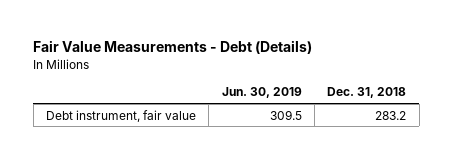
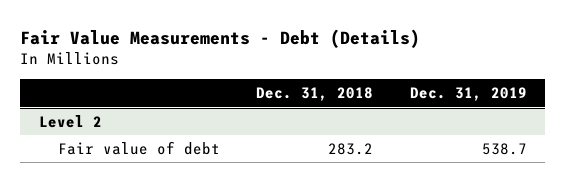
- | Jun. 30, 2019 | Dec. 31, 2018
+ | Dec. 31, 2018 | Dec. 31, 2019
- Debt instrument, fair value | 309.5 | 283.2
+ Level 2
+ Fair value of debt | 283.2 | 538.7

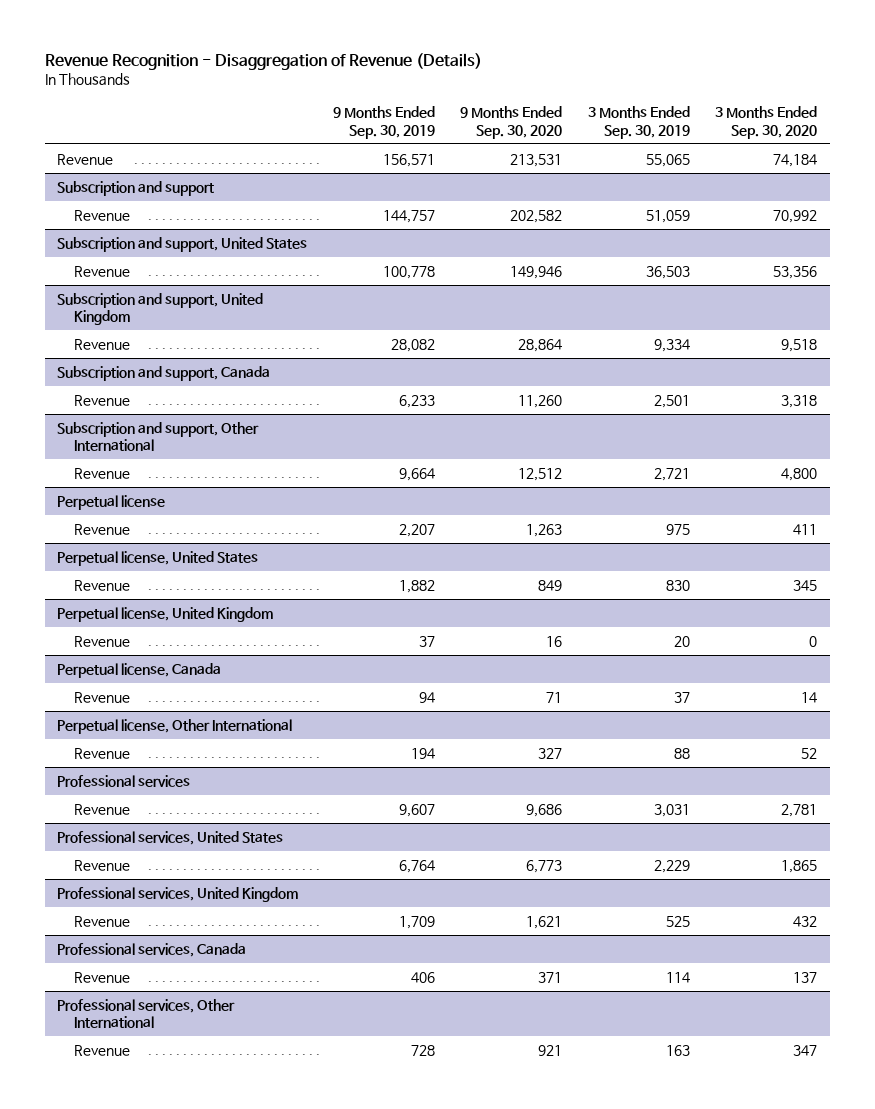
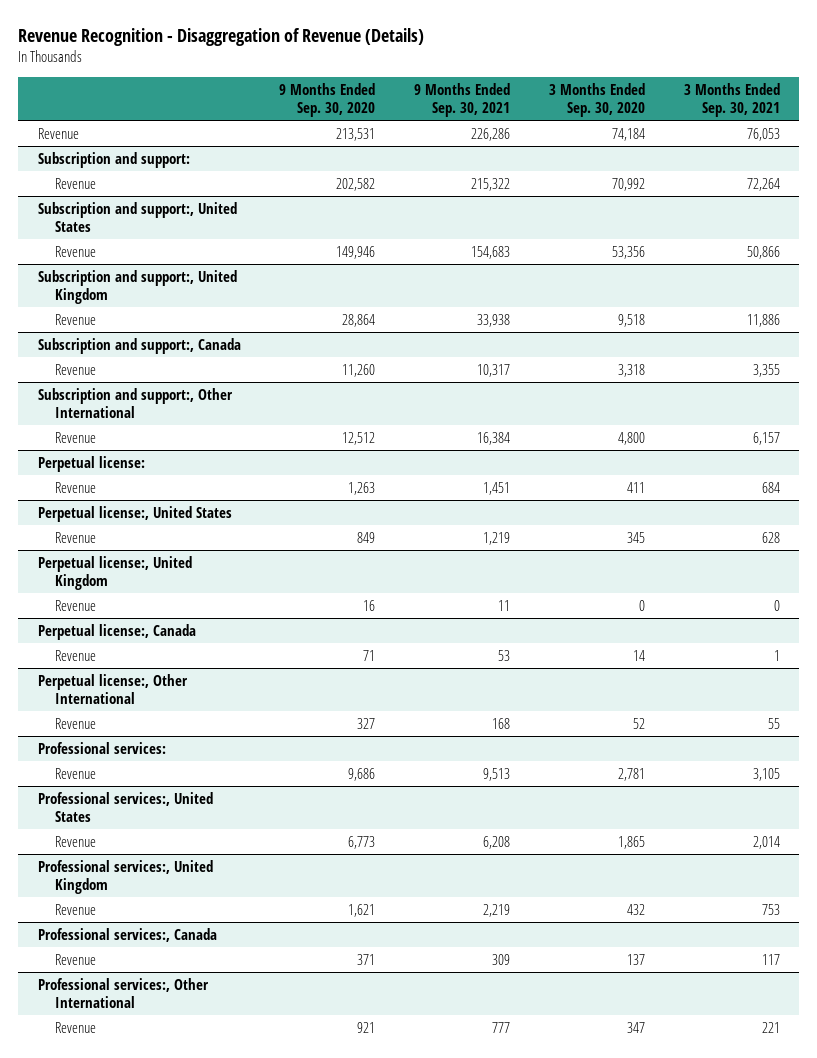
- | 9 Months Ended Sep. 30, 2019 | 9 Months Ended Sep. 30, 2020 | 3 Months Ended Sep. 30, 2019 | 3 Months Ended Sep. 30, 2020
+ | 9 Months Ended Sep. 30, 2020 | 9 Months Ended Sep. 30, 2021 | 3 Months Ended Sep. 30, 2020 | 3 Months Ended Sep. 30, 2021
- Subscription and support
+ Subscription and support:
- Subscription and support, United States
+ Subscription and support:, United States
- Subscription and support, United Kingdom
+ Subscription and support:, United Kingdom
- Subscription and support, Canada
+ Subscription and support:, Canada
- Subscription and support, Other International
+ Subscription and support:, Other International
- Perpetual license
+ Perpetual license:
- Perpetual license, United States
+ Perpetual license:, United States
- Perpetual license, United Kingdom
+ Perpetual license:, United Kingdom
- Perpetual license, Canada
+ Perpetual license:, Canada
- Perpetual license, Other International
+ Perpetual license:, Other International
- Professional services
+ Professional services:
- Professional services, United States
+ Professional services:, United States
- Professional services, United Kingdom
+ Professional services:, United Kingdom
- Professional services, Canada
+ Professional services:, Canada
- Professional services, Other International
+ Professional services:, Other International

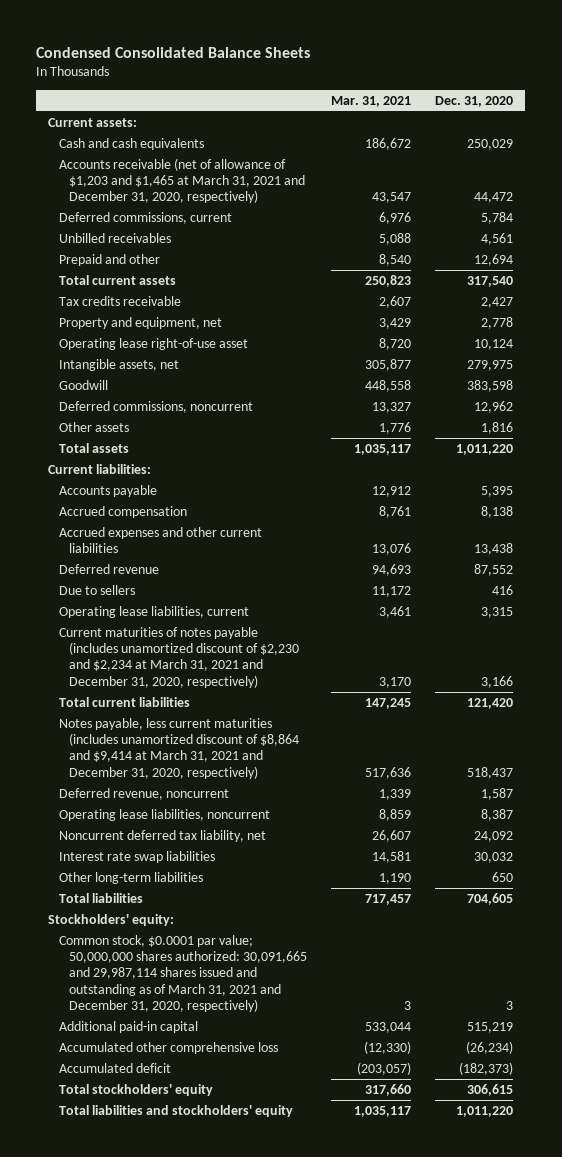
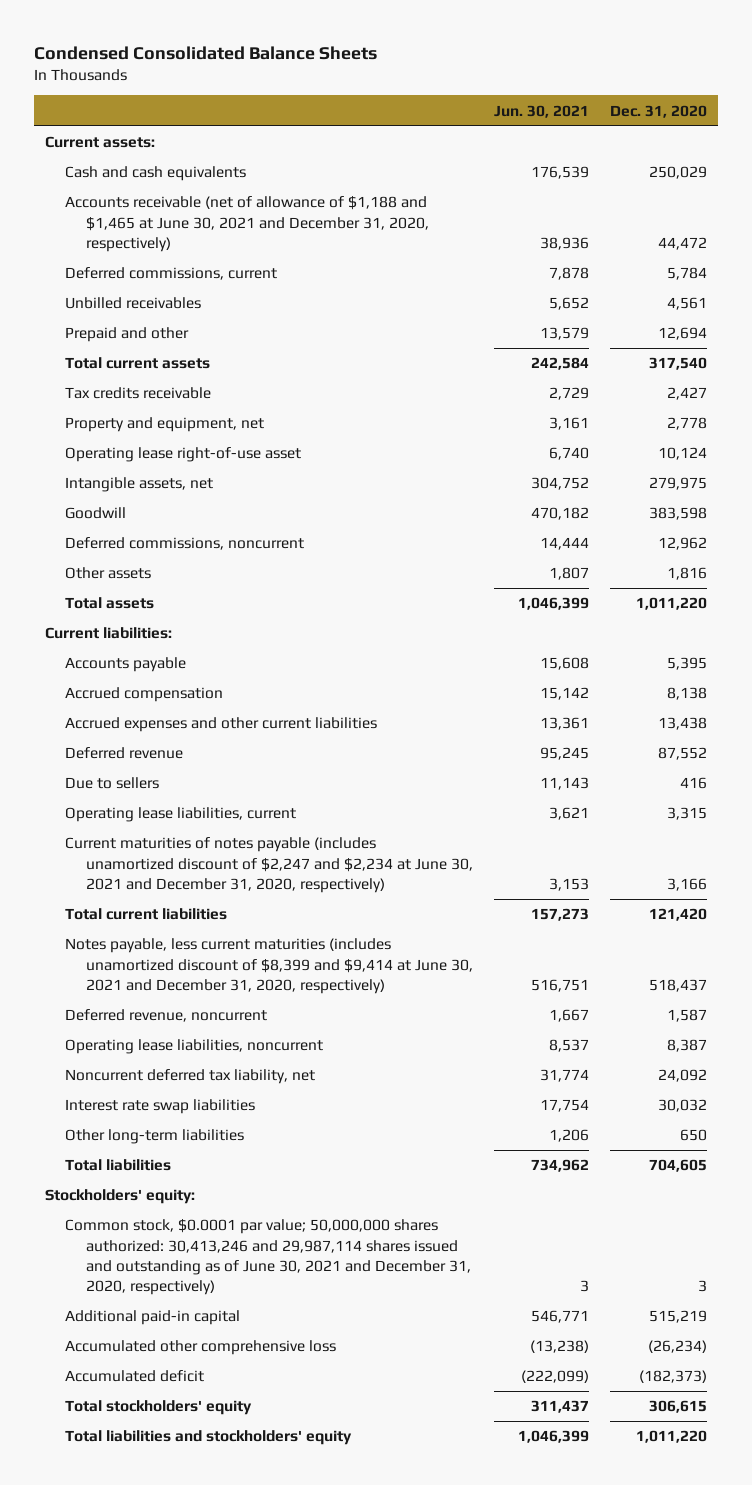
- | Mar. 31, 2021 | Dec. 31, 2020
+ | Jun. 30, 2021 | Dec. 31, 2020
- Accounts receivable (net of allowance of $1,203 and $1,465 at March 31, 2021 and December 31, 2020, respectively) | 43,547 | 44,472
+ Accounts receivable (net of allowance of $1,188 and $1,465 at June 30, 2021 and December 31, 2020, respectively) | 38,936 | 44,472
- Current maturities of notes payable (includes unamortized discount of $2,230 and $2,234 at March 31, 2021 and December 31, 2020, respectively) | 3,170 | 3,166
+ Current maturities of notes payable (includes unamortized discount of $2,247 and $2,234 at June 30, 2021 and December 31, 2020, respectively) | 3,153 | 3,166
- Notes payable, less current maturities (includes unamortized discount of $8,864 and $9,414 at March 31, 2021 and December 31, 2020, respectively) | 517,636 | 518,437
+ Notes payable, less current maturities (includes unamortized discount of $8,399 and $9,414 at June 30, 2021 and December 31, 2020, respectively) | 516,751 | 518,437
- Common stock, $0.0001 par value; 50,000,000 shares authorized: 30,091,665 and 29,987,114 shares issued and outstanding as of March 31, 2021 and December 31, 2020, respectively) | 3 | 3
+ Common stock, $0.0001 par value; 50,000,000 shares authorized: 30,413,246 and 29,987,114 shares issued and outstanding as of June 30, 2021 and December 31, 2020, respectively) | 3 | 3

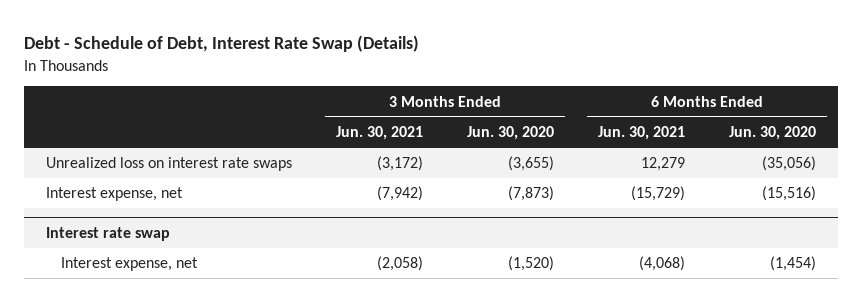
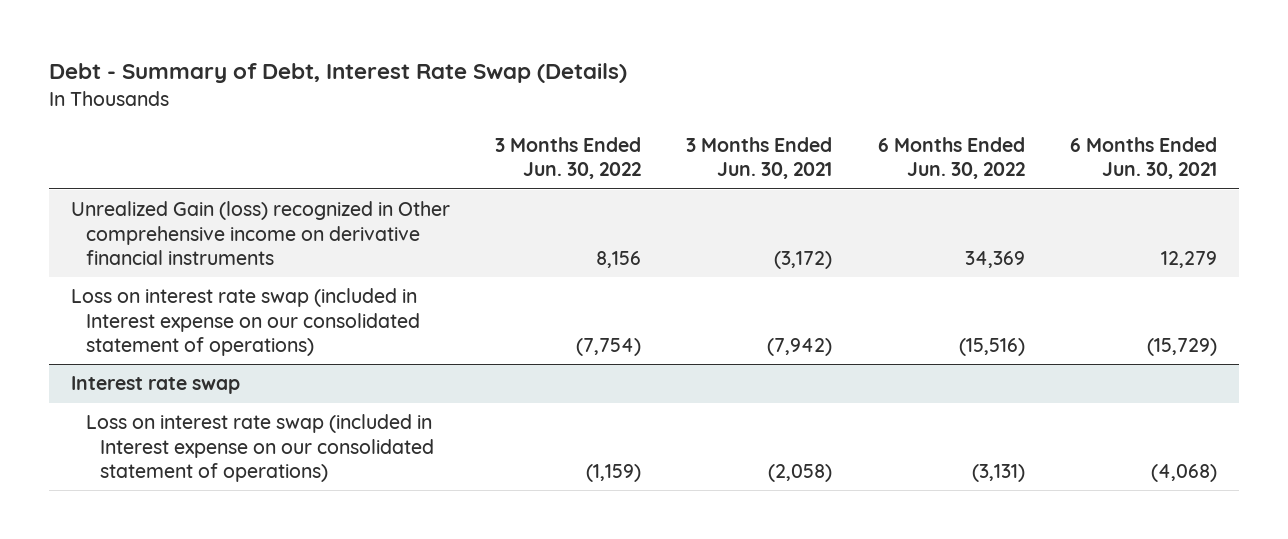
- Debt - Schedule of Debt, Interest Rate Swap (Details)
+ Debt - Summary of Debt, Interest Rate Swap (Details)
- | 3 Months Ended Jun. 30, 2021 | 3 Months Ended Jun. 30, 2020 | 6 Months Ended Jun. 30, 2021 | 6 Months Ended Jun. 30, 2020
+ | 3 Months Ended Jun. 30, 2022 | 3 Months Ended Jun. 30, 2021 | 6 Months Ended Jun. 30, 2022 | 6 Months Ended Jun. 30, 2021
- Unrealized loss on interest rate swaps | (3,172) | (3,655) | 12,279 | (35,056)
- Interest expense, net | (7,942) | (7,873) | (15,729) | (15,516)
+ Unrealized Gain (loss) recognized in Other comprehensive income on derivative financial instruments | 8,156 | (3,172) | 34,369 | 12,279
+ Loss on interest rate swap (included in Interest expense on our consolidated statement of operations) | (7,754) | (7,942) | (15,516) | (15,729)
@ Interest rate swap
- Interest expense, net | (2,058) | (1,520) | (4,068) | (1,454)
+ Loss on interest rate swap (included in Interest expense on our consolidated statement of operations) | (1,159) | (2,058) | (3,131) | (4,068)

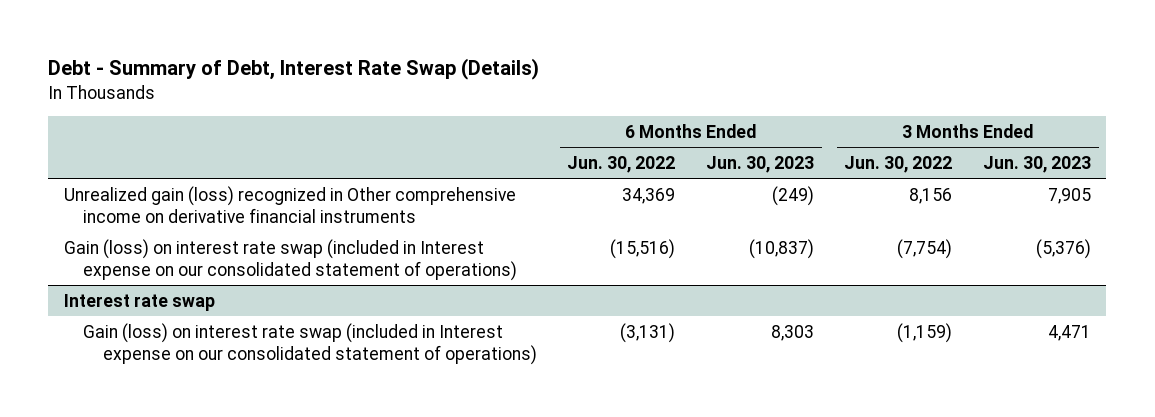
- | 3 Months Ended Jun. 30, 2022 | 3 Months Ended Jun. 30, 2021 | 6 Months Ended Jun. 30, 2022 | 6 Months Ended Jun. 30, 2021
+ | 6 Months Ended Jun. 30, 2022 | 6 Months Ended Jun. 30, 2023 | 3 Months Ended Jun. 30, 2022 | 3 Months Ended Jun. 30, 2023
- Unrealized Gain (loss) recognized in Other comprehensive income on derivative financial instruments | 8,156 | (3,172) | 34,369 | 12,279
- Loss on interest rate swap (included in Interest expense on our consolidated statement of operations) | (7,754) | (7,942) | (15,516) | (15,729)
+ Unrealized gain (loss) recognized in Other comprehensive income on derivative financial instruments | 34,369 | (249) | 8,156 | 7,905
+ Gain (loss) on interest rate swap (included in Interest expense on our consolidated statement of operations) | (15,516) | (10,837) | (7,754) | (5,376)
@ Interest rate swap
- Loss on interest rate swap (included in Interest expense on our consolidated statement of operations) | (1,159) | (2,058) | (3,131) | (4,068)
+ Gain (loss) on interest rate swap (included in Interest expense on our consolidated statement of operations) | (3,131) | 8,303 | (1,159) | 4,471

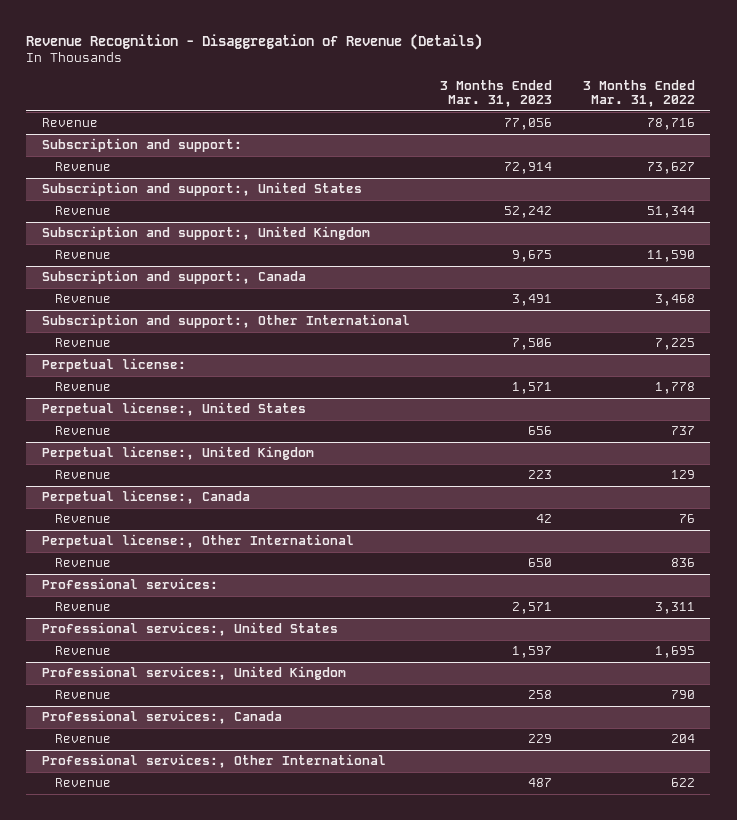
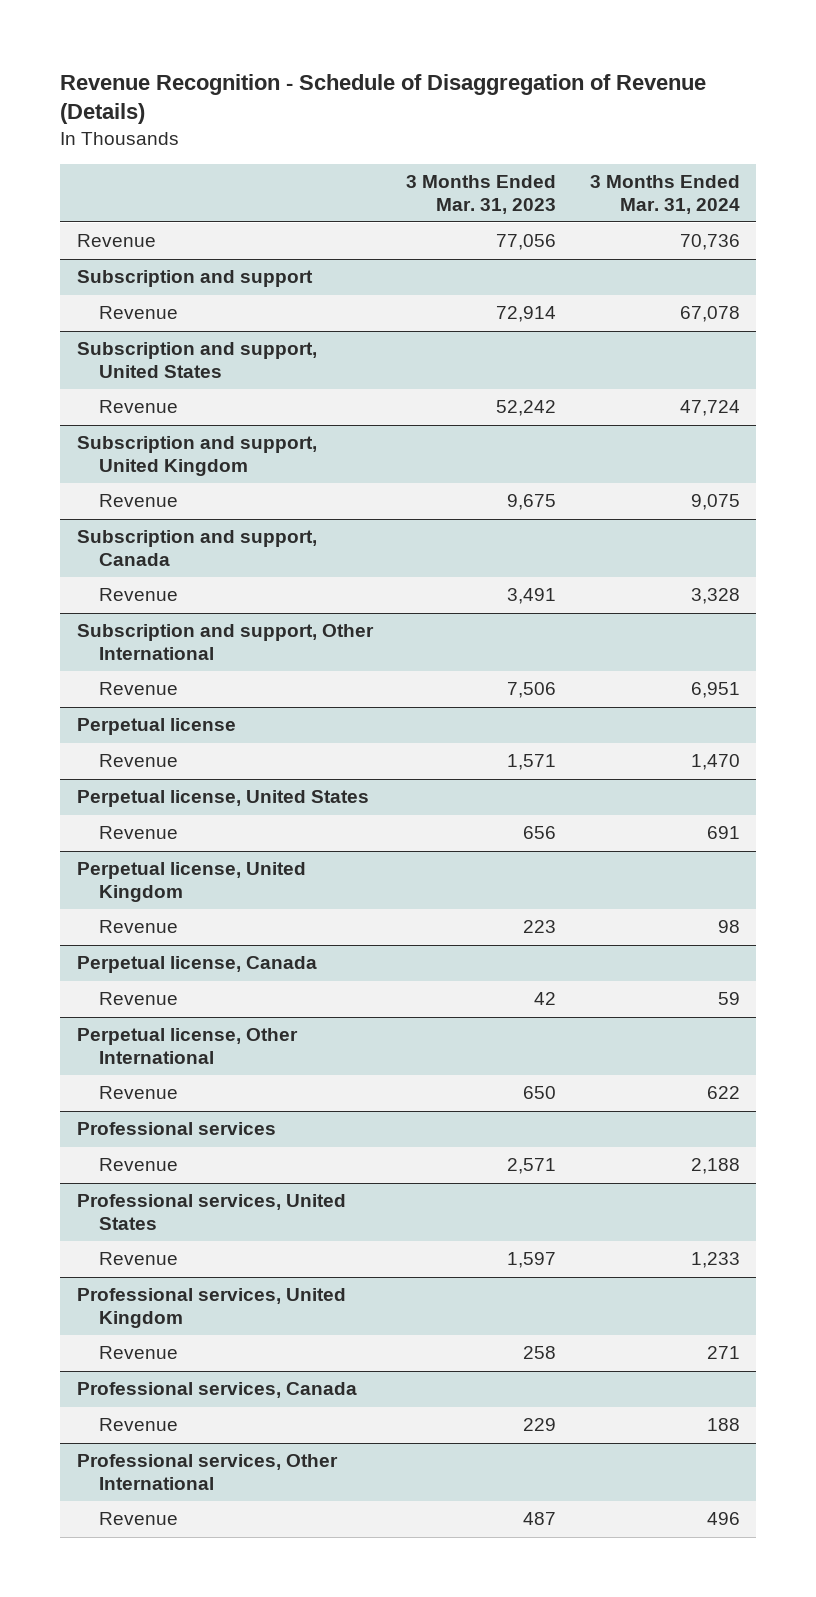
- Revenue Recognition - Disaggregation of Revenue (Details)
+ Revenue Recognition - Schedule of Disaggregation of Revenue (Details)
- | 3 Months Ended Mar. 31, 2023 | 3 Months Ended Mar. 31, 2022
+ | 3 Months Ended Mar. 31, 2023 | 3 Months Ended Mar. 31, 2024
- Subscription and support:
+ Subscription and support
- Subscription and support:, United States
+ Subscription and support, United States
- Subscription and support:, United Kingdom
+ Subscription and support, United Kingdom
- Subscription and support:, Canada
+ Subscription and support, Canada
- Subscription and support:, Other International
+ Subscription and support, Other International
- Perpetual license:
+ Perpetual license
- Perpetual license:, United States
+ Perpetual license, United States
- Perpetual license:, United Kingdom
+ Perpetual license, United Kingdom
- Perpetual license:, Canada
+ Perpetual license, Canada
- Perpetual license:, Other International
+ Perpetual license, Other International
- Professional services:
+ Professional services
- Professional services:, United States
+ Professional services, United States
- Professional services:, United Kingdom
+ Professional services, United Kingdom
- Professional services:, Canada
+ Professional services, Canada
- Professional services:, Other International
+ Professional services, Other International

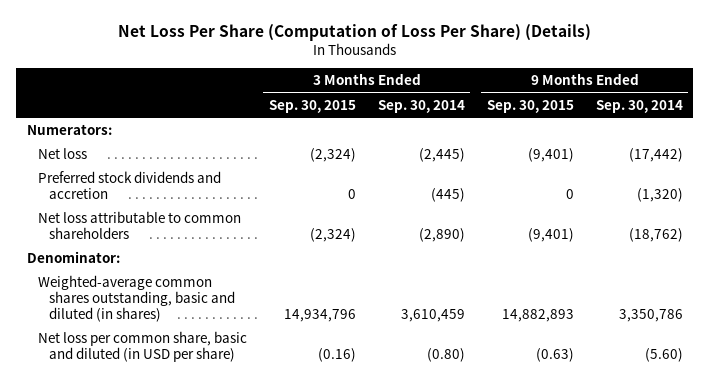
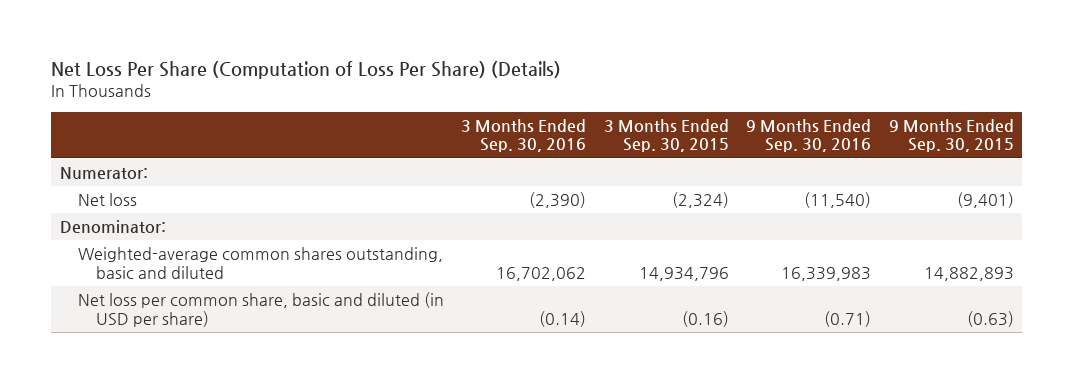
- | 3 Months Ended Sep. 30, 2015 | 3 Months Ended Sep. 30, 2014 | 9 Months Ended Sep. 30, 2015 | 9 Months Ended Sep. 30, 2014
+ | 3 Months Ended Sep. 30, 2016 | 3 Months Ended Sep. 30, 2015 | 9 Months Ended Sep. 30, 2016 | 9 Months Ended Sep. 30, 2015
- Numerators:
+ Numerator:
- Preferred stock dividends and accretion | 0 | (445) | 0 | (1,320)
- Net loss attributable to common shareholders | (2,324) | (2,890) | (9,401) | (18,762)
- Weighted-average common shares outstanding, basic and diluted (in shares) | 14,934,796 | 3,610,459 | 14,882,893 | 3,350,786
+ Weighted-average common shares outstanding, basic and diluted | 16,702,062 | 14,934,796 | 16,339,983 | 14,882,893

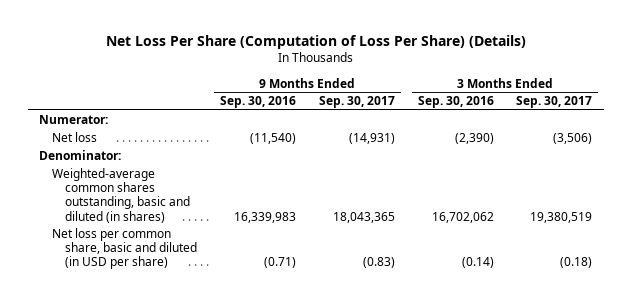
- | 3 Months Ended Sep. 30, 2016 | 3 Months Ended Sep. 30, 2015 | 9 Months Ended Sep. 30, 2016 | 9 Months Ended Sep. 30, 2015
+ | 9 Months Ended Sep. 30, 2016 | 9 Months Ended Sep. 30, 2017 | 3 Months Ended Sep. 30, 2016 | 3 Months Ended Sep. 30, 2017
- Weighted-average common shares outstanding, basic and diluted | 16,702,062 | 14,934,796 | 16,339,983 | 14,882,893
+ Weighted-average common shares outstanding, basic and diluted (in shares) | 16,339,983 | 18,043,365 | 16,702,062 | 19,380,519

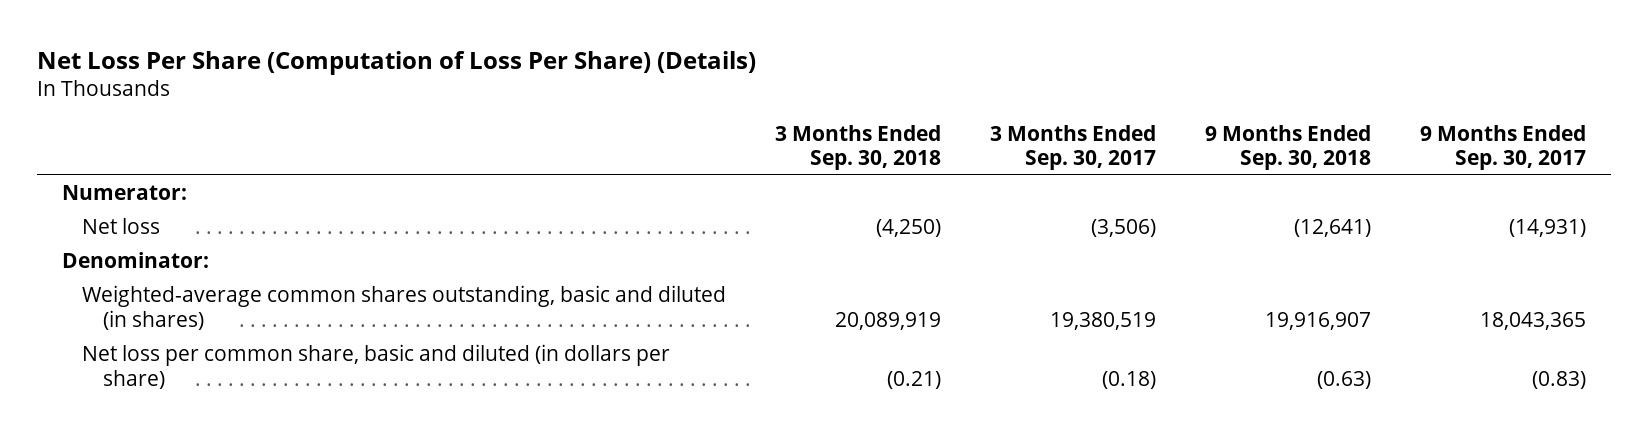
- | 9 Months Ended Sep. 30, 2016 | 9 Months Ended Sep. 30, 2017 | 3 Months Ended Sep. 30, 2016 | 3 Months Ended Sep. 30, 2017
+ | 3 Months Ended Sep. 30, 2018 | 3 Months Ended Sep. 30, 2017 | 9 Months Ended Sep. 30, 2018 | 9 Months Ended Sep. 30, 2017
- Net loss per common share, basic and diluted (in USD per share) | (0.71) | (0.83) | (0.14) | (0.18)
+ Net loss per common share, basic and diluted (in dollars per share) | (0.21) | (0.18) | (0.63) | (0.83)

